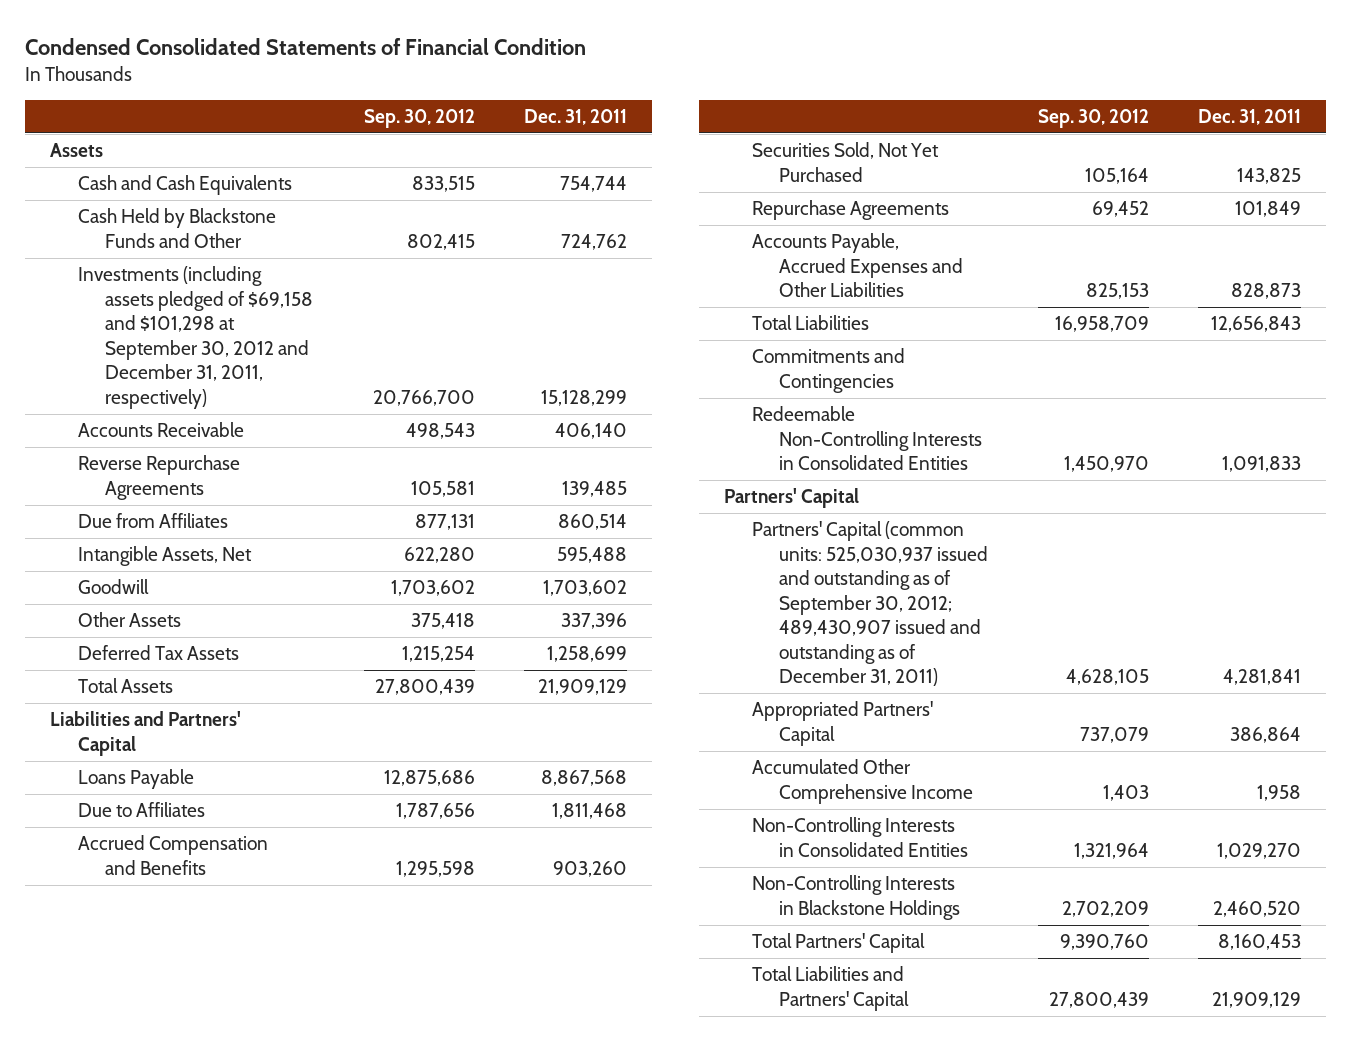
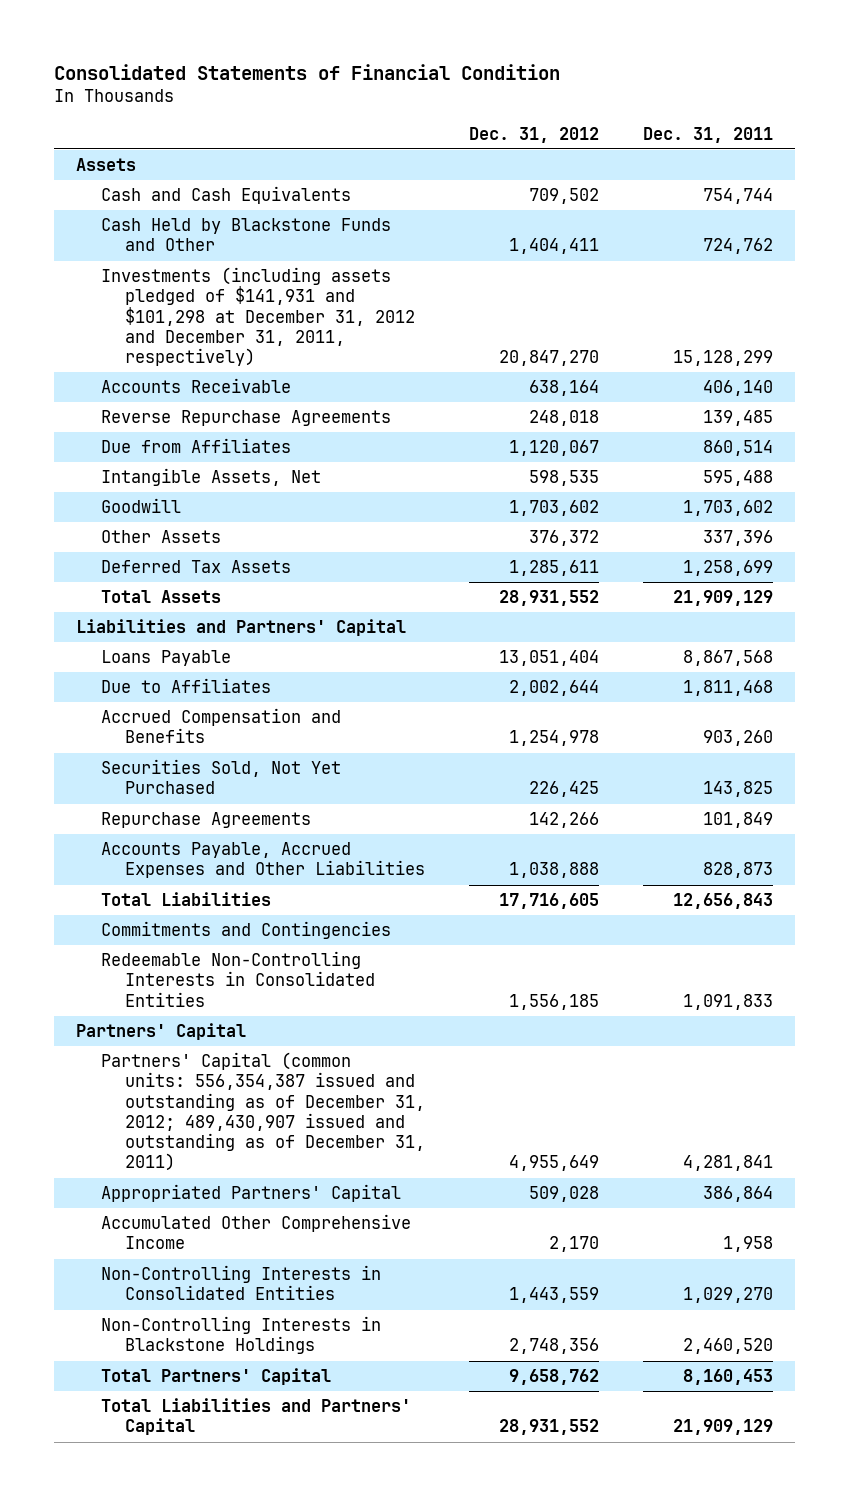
- Condensed Consolidated Statements of Financial Condition
+ Consolidated Statements of Financial Condition
- | Sep. 30, 2012 | Dec. 31, 2011
+ | Dec. 31, 2012 | Dec. 31, 2011
- Investments (including assets pledged of $69,158 and $101,298 at September 30, 2012 and December 31, 2011, respectively) | 20,766,700 | 15,128,299
+ Investments (including assets pledged of $141,931 and $101,298 at December 31, 2012 and December 31, 2011, respectively) | 20,847,270 | 15,128,299
- Partners' Capital (common units: 525,030,937 issued and outstanding as of September 30, 2012; 489,430,907 issued and outstanding as of December 31, 2011) | 4,628,105 | 4,281,841
+ Partners' Capital (common units: 556,354,387 issued and outstanding as of December 31, 2012; 489,430,907 issued and outstanding as of December 31, 2011) | 4,955,649 | 4,281,841

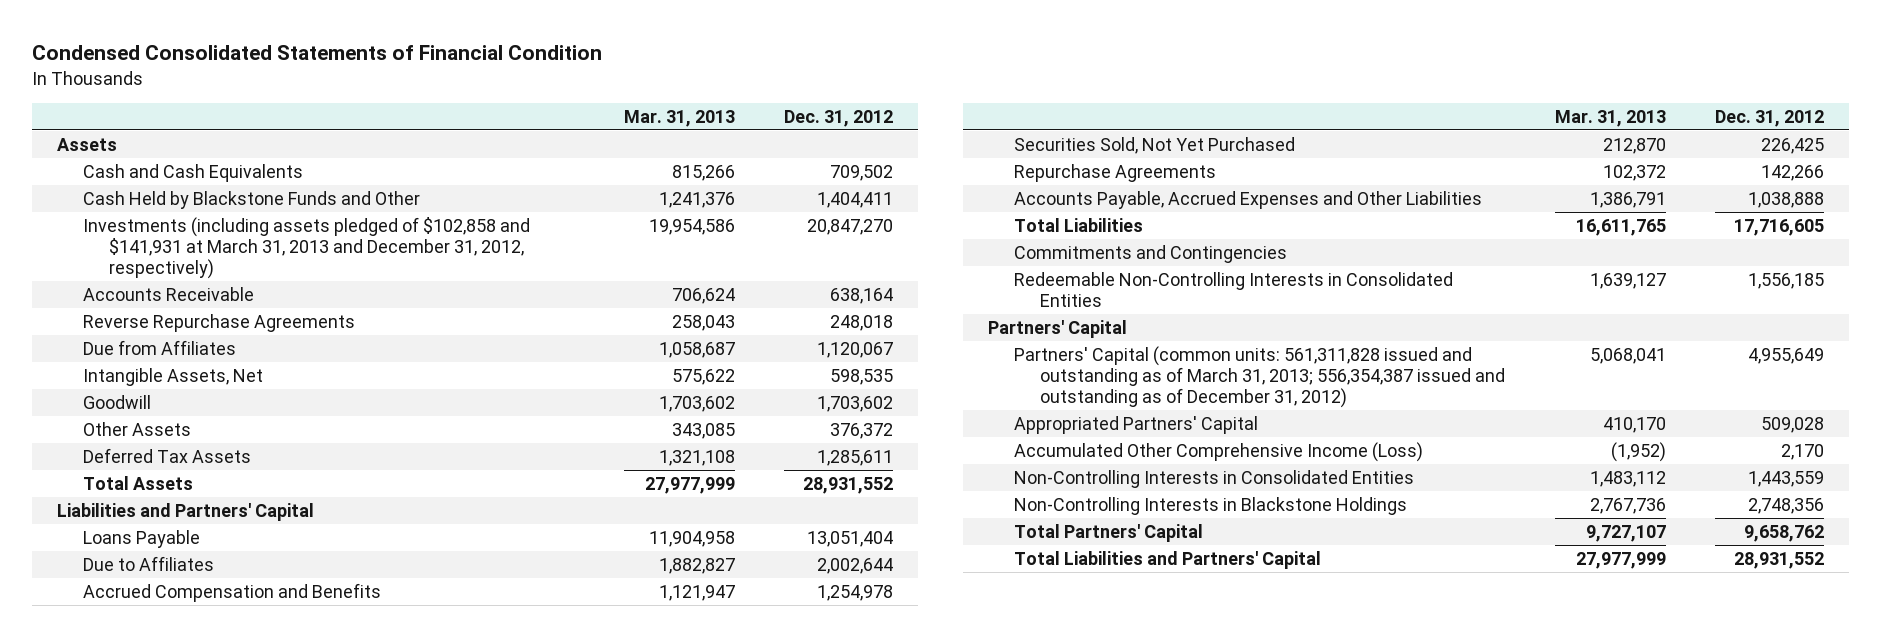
- Consolidated Statements of Financial Condition
+ Condensed Consolidated Statements of Financial Condition
- | Dec. 31, 2012 | Dec. 31, 2011
+ | Mar. 31, 2013 | Dec. 31, 2012
- Investments (including assets pledged of $141,931 and $101,298 at December 31, 2012 and December 31, 2011, respectively) | 20,847,270 | 15,128,299
+ Investments (including assets pledged of $102,858 and $141,931 at March 31, 2013 and December 31, 2012, respectively) | 19,954,586 | 20,847,270
- Partners' Capital (common units: 556,354,387 issued and outstanding as of December 31, 2012; 489,430,907 issued and outstanding as of December 31, 2011) | 4,955,649 | 4,281,841
+ Partners' Capital (common units: 561,311,828 issued and outstanding as of March 31, 2013; 556,354,387 issued and outstanding as of December 31, 2012) | 5,068,041 | 4,955,649
- Accumulated Other Comprehensive Income | 2,170 | 1,958
+ Accumulated Other Comprehensive Income (Loss) | (1,952) | 2,170

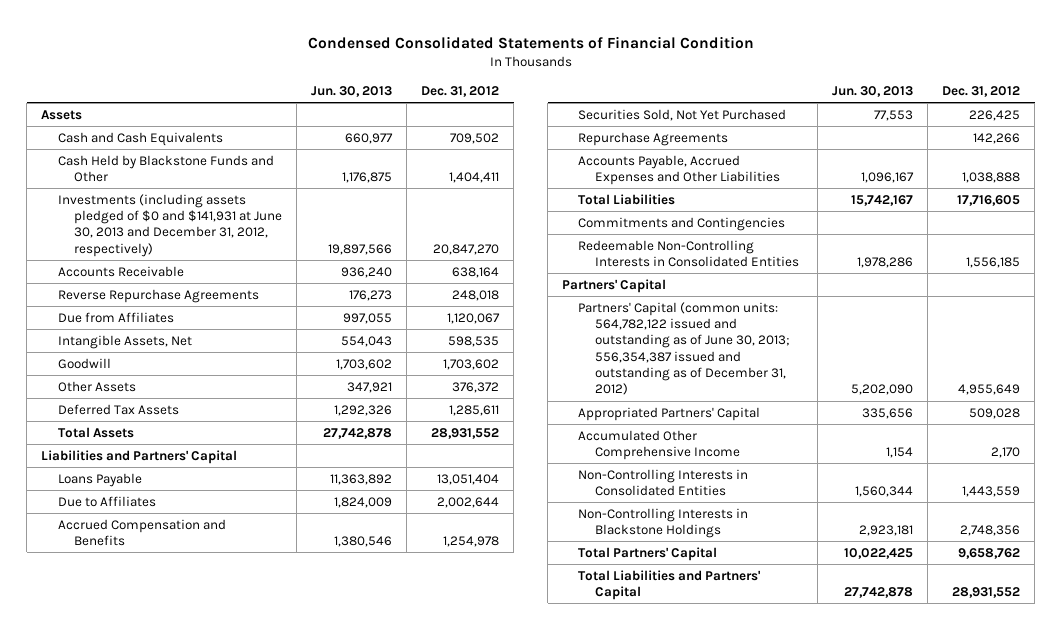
- | Mar. 31, 2013 | Dec. 31, 2012
+ | Jun. 30, 2013 | Dec. 31, 2012
- Investments (including assets pledged of $102,858 and $141,931 at March 31, 2013 and December 31, 2012, respectively) | 19,954,586 | 20,847,270
+ Investments (including assets pledged of $0 and $141,931 at June 30, 2013 and December 31, 2012, respectively) | 19,897,566 | 20,847,270
- Partners' Capital (common units: 561,311,828 issued and outstanding as of March 31, 2013; 556,354,387 issued and outstanding as of December 31, 2012) | 5,068,041 | 4,955,649
+ Partners' Capital (common units: 564,782,122 issued and outstanding as of June 30, 2013; 556,354,387 issued and outstanding as of December 31, 2012) | 5,202,090 | 4,955,649
- Accumulated Other Comprehensive Income (Loss) | (1,952) | 2,170
+ Accumulated Other Comprehensive Income | 1,154 | 2,170

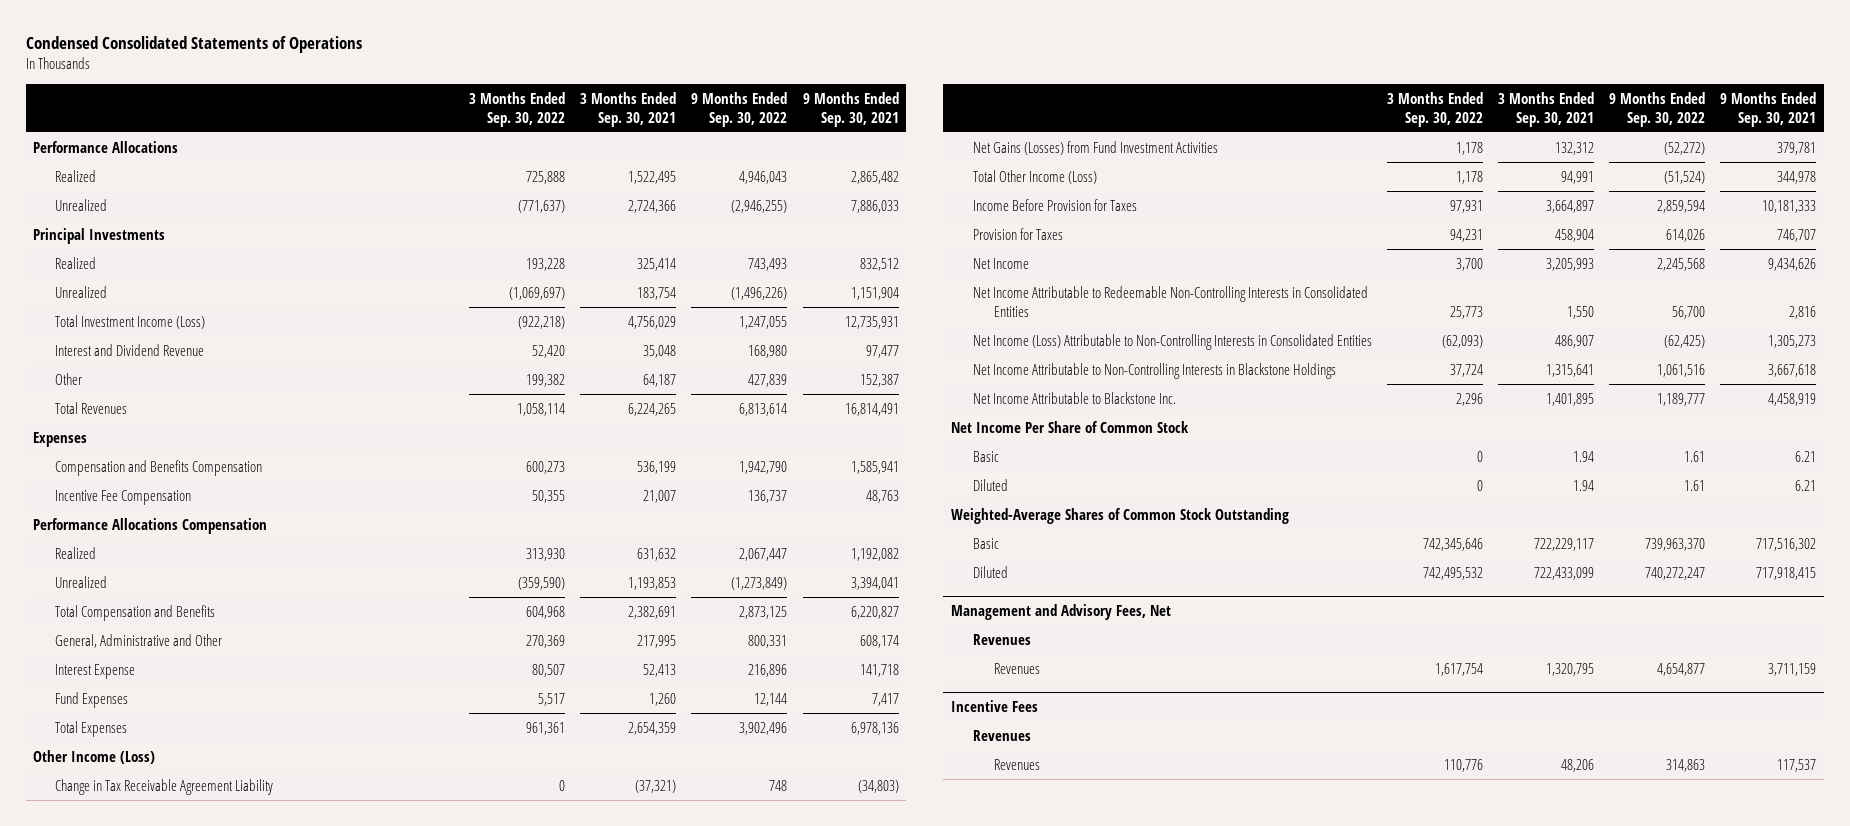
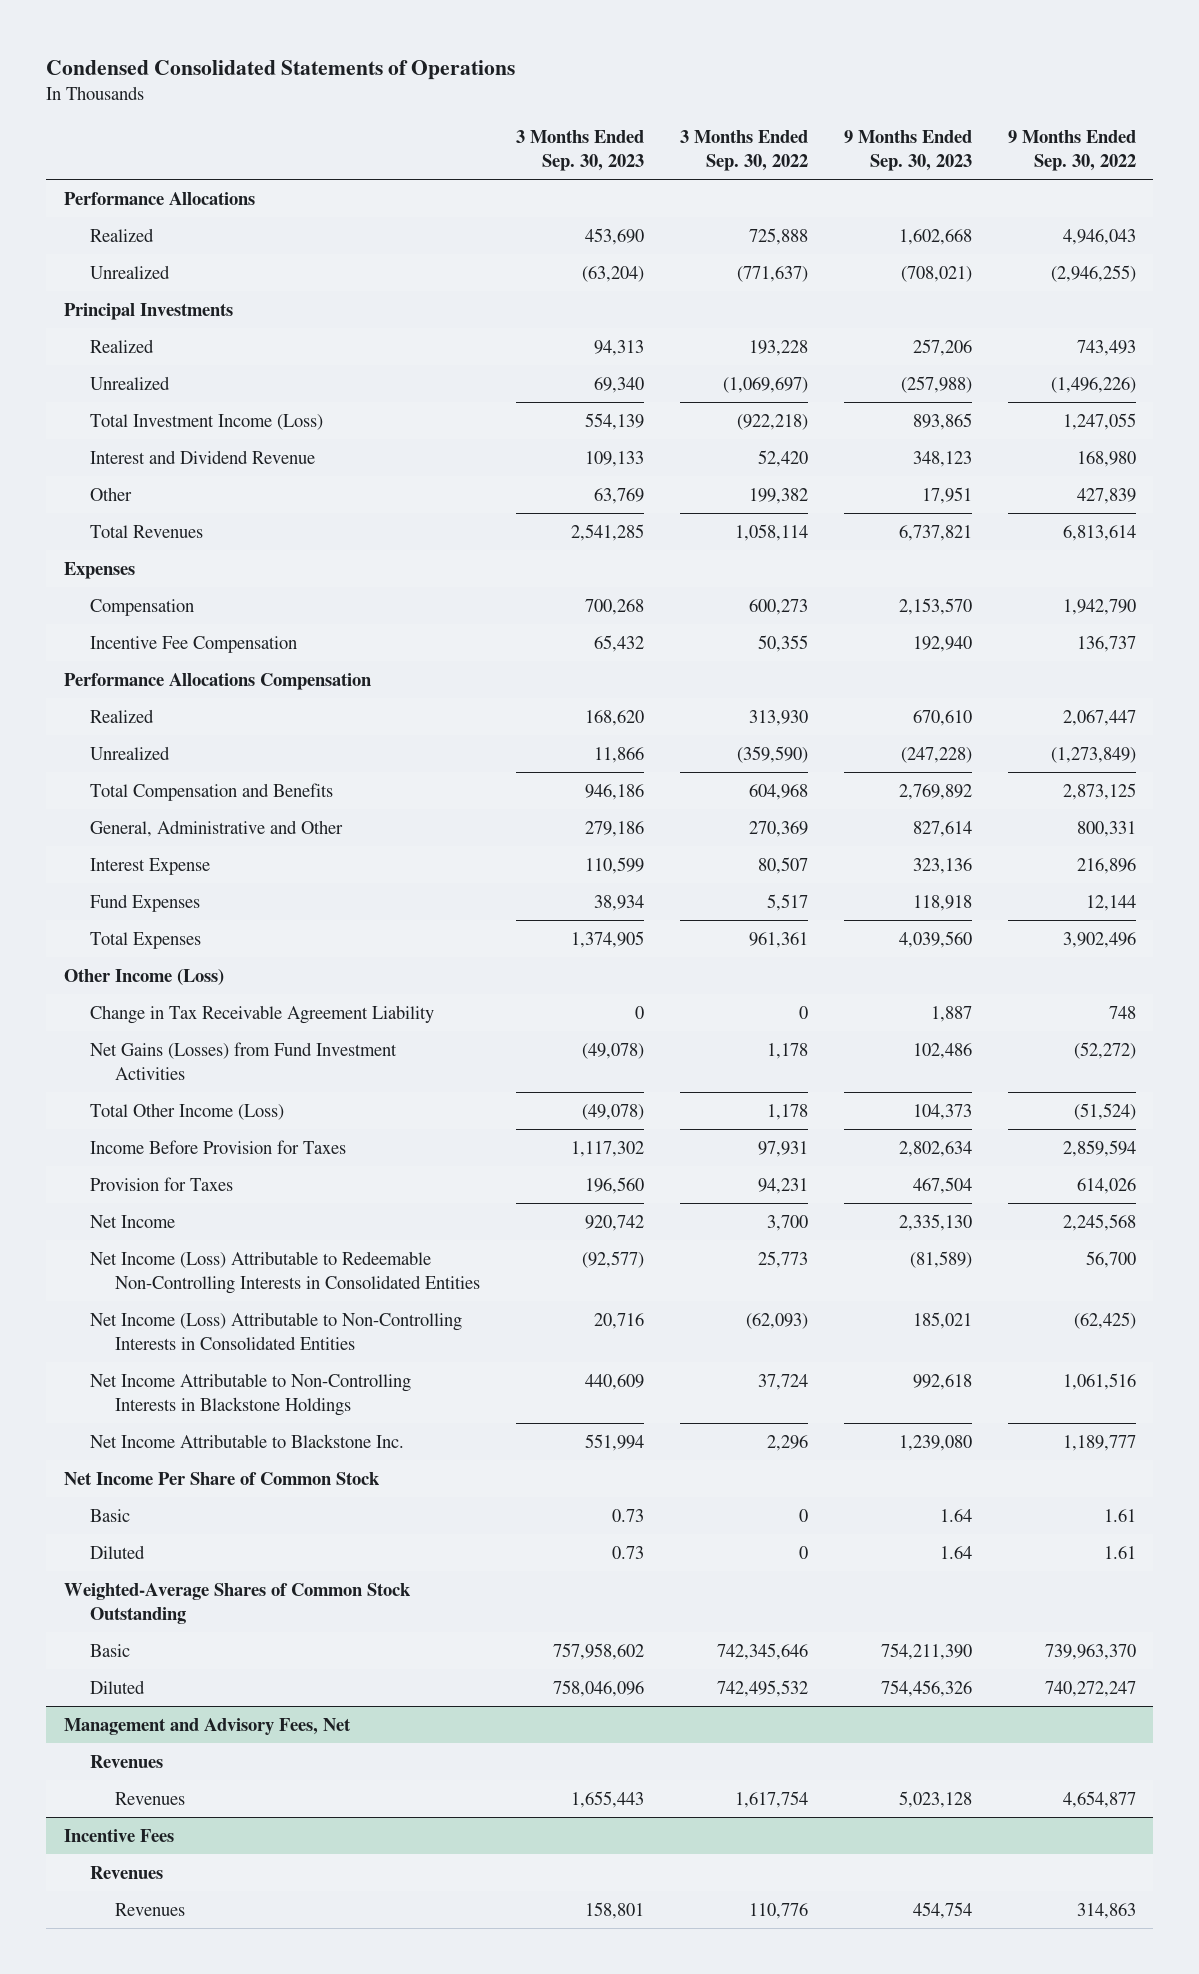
- | 3 Months Ended Sep. 30, 2022 | 3 Months Ended Sep. 30, 2021 | 9 Months Ended Sep. 30, 2022 | 9 Months Ended Sep. 30, 2021
+ | 3 Months Ended Sep. 30, 2023 | 3 Months Ended Sep. 30, 2022 | 9 Months Ended Sep. 30, 2023 | 9 Months Ended Sep. 30, 2022
- Compensation and Benefits Compensation | 600,273 | 536,199 | 1,942,790 | 1,585,941
+ Compensation | 700,268 | 600,273 | 2,153,570 | 1,942,790
- Net Income Attributable to Redeemable Non-Controlling Interests in Consolidated Entities | 25,773 | 1,550 | 56,700 | 2,816
+ Net Income (Loss) Attributable to Redeemable Non-Controlling Interests in Consolidated Entities | (92,577) | 25,773 | (81,589) | 56,700

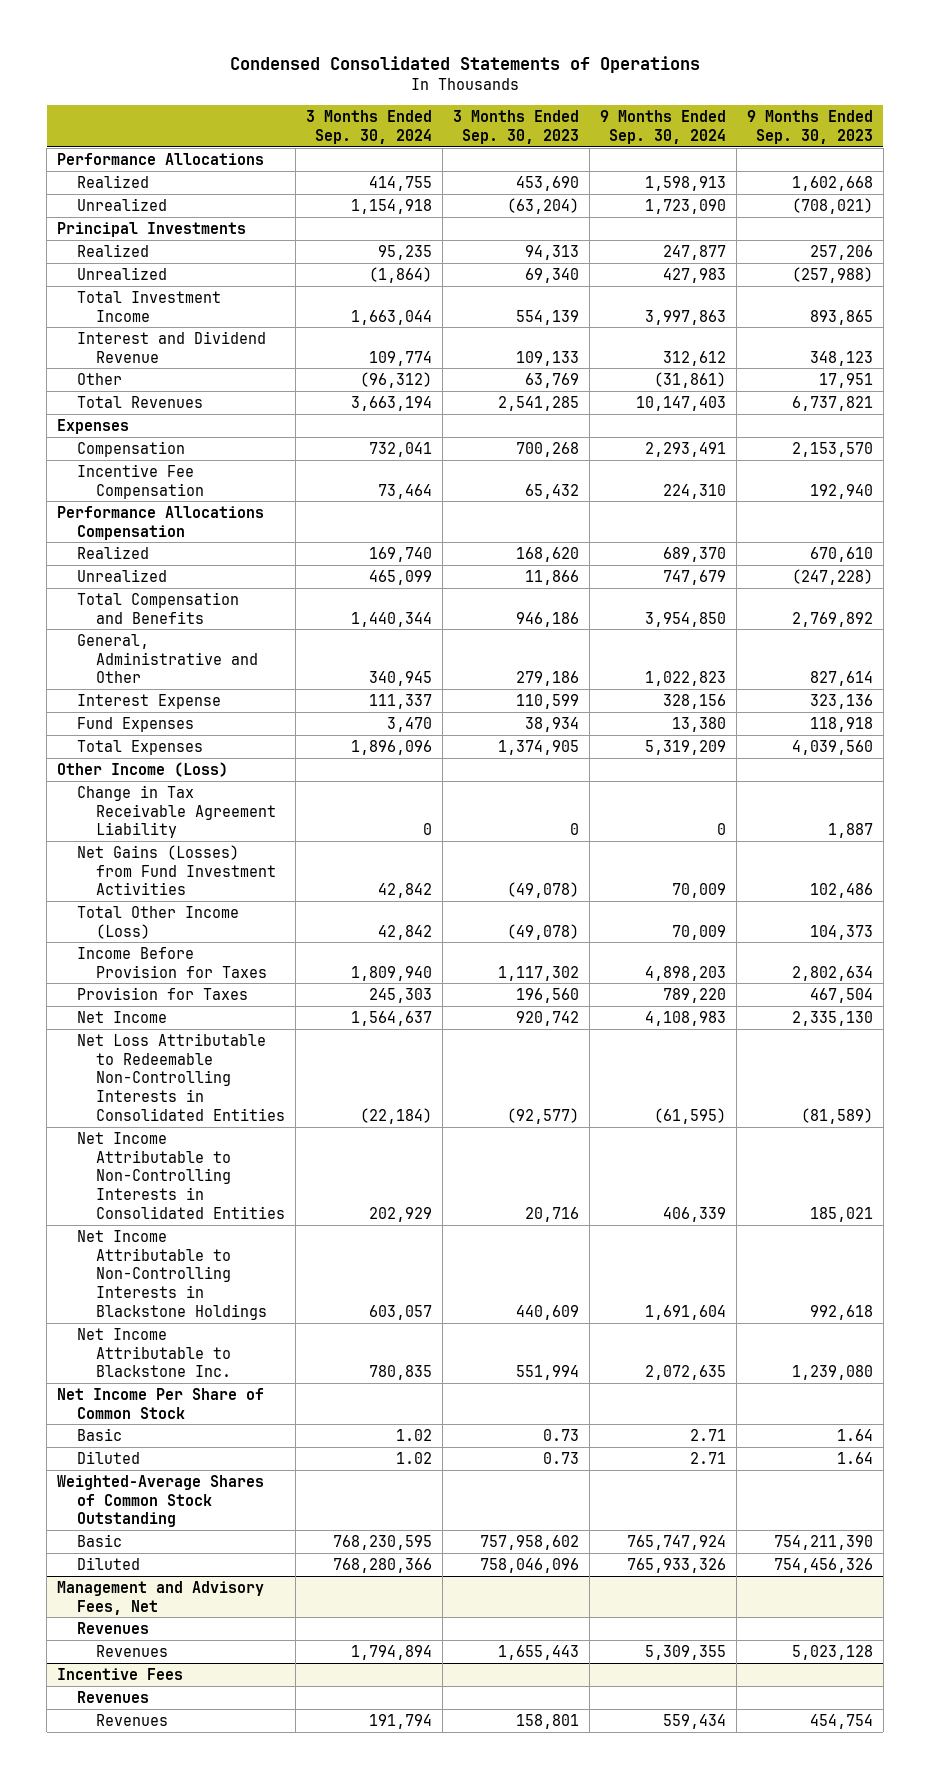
- | 3 Months Ended Sep. 30, 2023 | 3 Months Ended Sep. 30, 2022 | 9 Months Ended Sep. 30, 2023 | 9 Months Ended Sep. 30, 2022
+ | 3 Months Ended Sep. 30, 2024 | 3 Months Ended Sep. 30, 2023 | 9 Months Ended Sep. 30, 2024 | 9 Months Ended Sep. 30, 2023
- Total Investment Income (Loss) | 554,139 | (922,218) | 893,865 | 1,247,055
+ Total Investment Income | 1,663,044 | 554,139 | 3,997,863 | 893,865
- Net Income (Loss) Attributable to Redeemable Non-Controlling Interests in Consolidated Entities | (92,577) | 25,773 | (81,589) | 56,700
- Net Income (Loss) Attributable to Non-Controlling Interests in Consolidated Entities | 20,716 | (62,093) | 185,021 | (62,425)
+ Net Loss Attributable to Redeemable Non-Controlling Interests in Consolidated Entities | (22,184) | (92,577) | (61,595) | (81,589)
+ Net Income Attributable to Non-Controlling Interests in Consolidated Entities | 202,929 | 20,716 | 406,339 | 185,021

